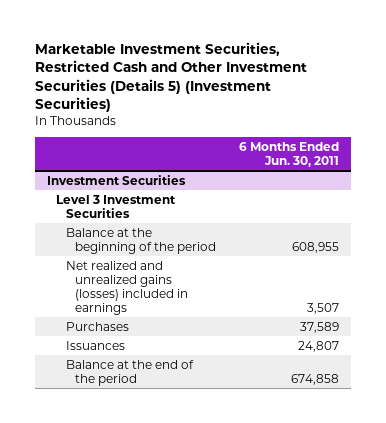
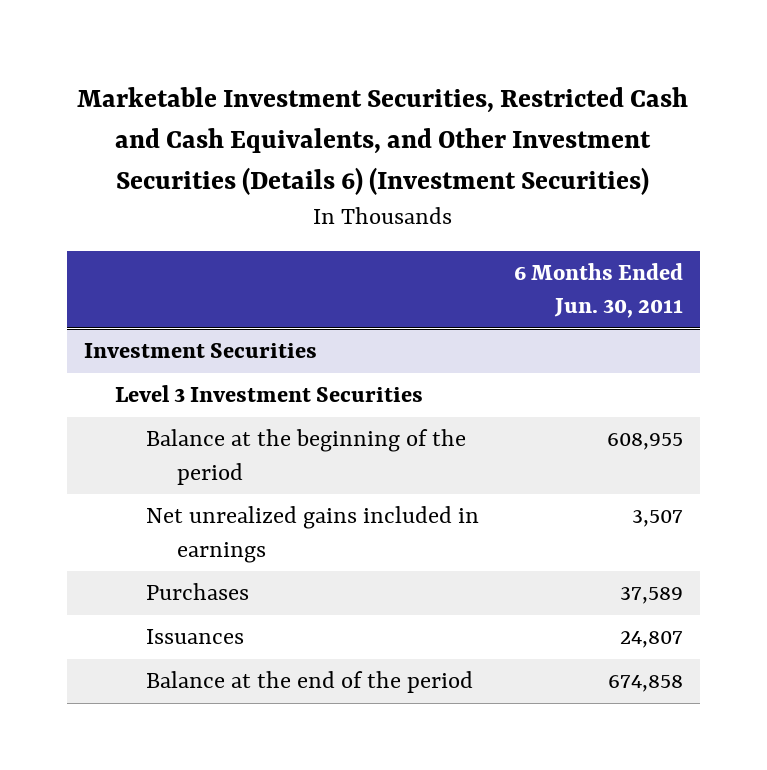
- Marketable Investment Securities, Restricted Cash and Other Investment Securities (Details 5) (Investment Securities)
+ Marketable Investment Securities, Restricted Cash and Cash Equivalents, and Other Investment Securities (Details 6) (Investment Securities)
@ Investment Securities
- Net realized and unrealized gains (losses) included in earnings | 3,507
+ Net unrealized gains included in earnings | 3,507

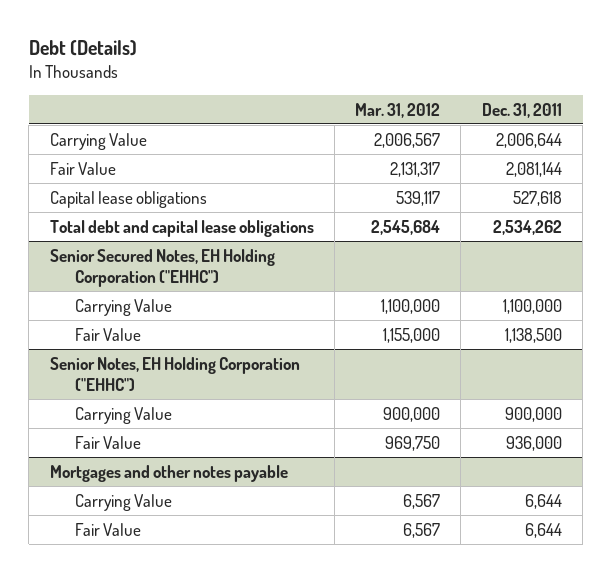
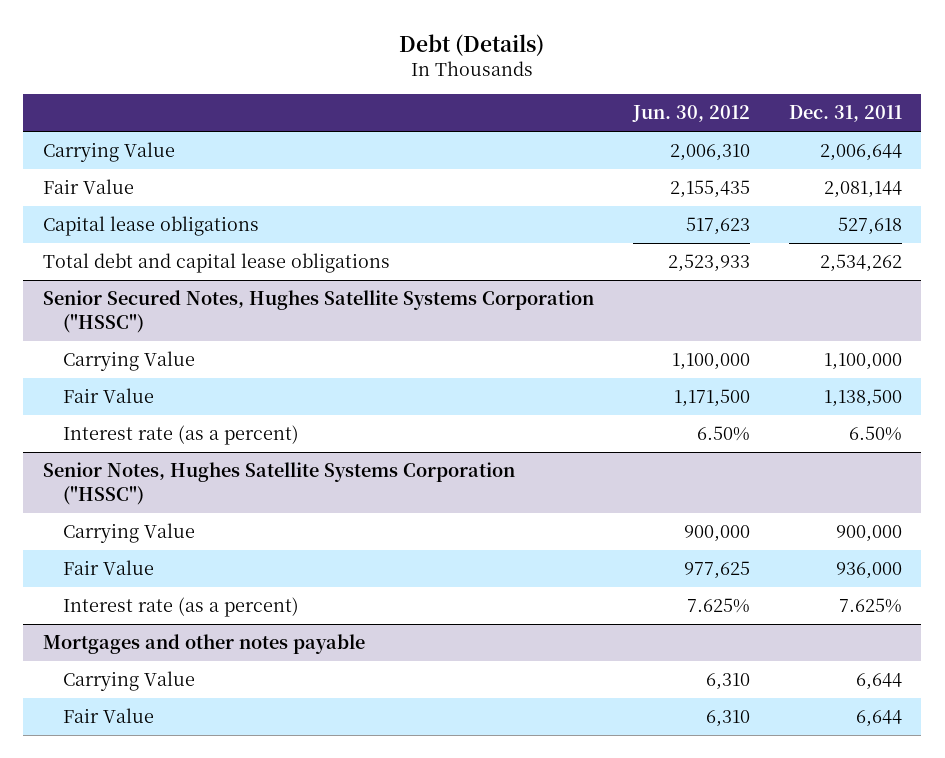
- | Mar. 31, 2012 | Dec. 31, 2011
+ | Jun. 30, 2012 | Dec. 31, 2011
- Senior Secured Notes, EH Holding Corporation ("EHHC")
+ Senior Secured Notes, Hughes Satellite Systems Corporation ("HSSC")
- Senior Notes, EH Holding Corporation ("EHHC")
+ Interest rate (as a percent) | 6.50% | 6.50%
+ Senior Notes, Hughes Satellite Systems Corporation ("HSSC")
+ Interest rate (as a percent) | 7.625% | 7.625%

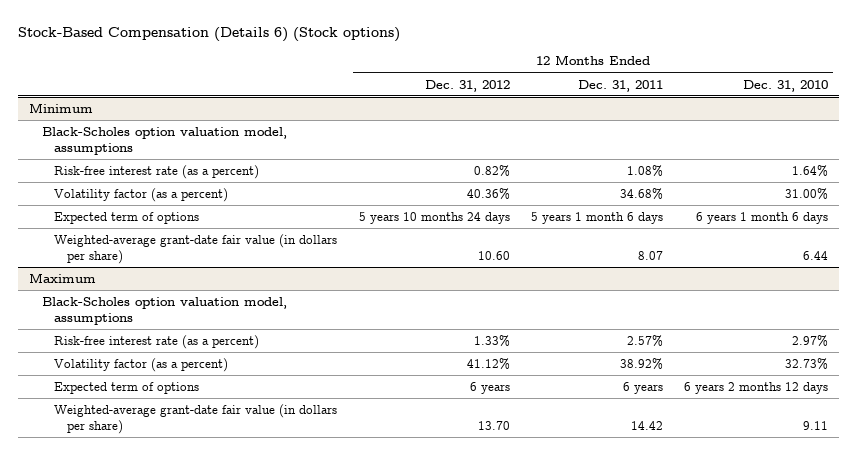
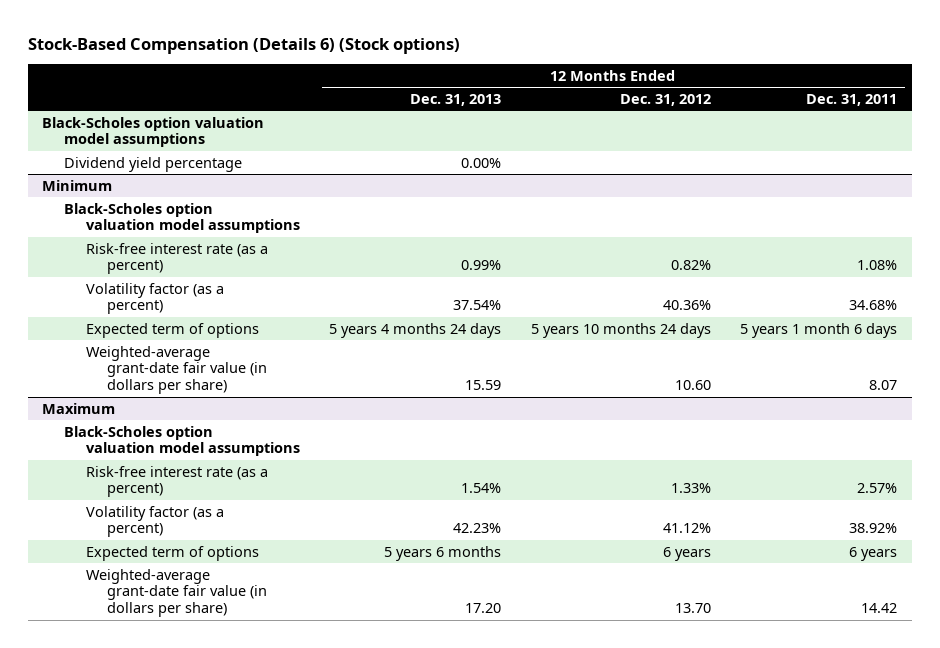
- | 12 Months Ended Dec. 31, 2012 | 12 Months Ended Dec. 31, 2011 | 12 Months Ended Dec. 31, 2010
+ | 12 Months Ended Dec. 31, 2013 | 12 Months Ended Dec. 31, 2012 | 12 Months Ended Dec. 31, 2011
+ Black-Scholes option valuation model assumptions
+ Dividend yield percentage | 0.00% | |
@ Minimum
- Black-Scholes option valuation model, assumptions
+ Black-Scholes option valuation model assumptions
@ Maximum
- Black-Scholes option valuation model, assumptions
+ Black-Scholes option valuation model assumptions

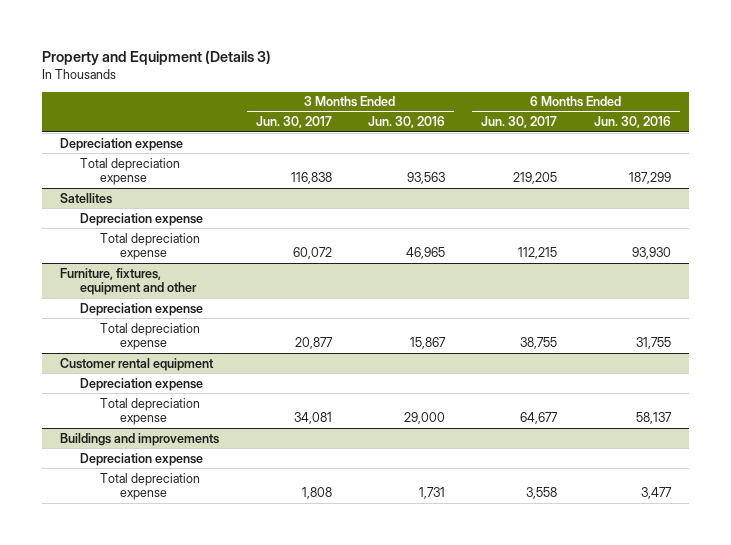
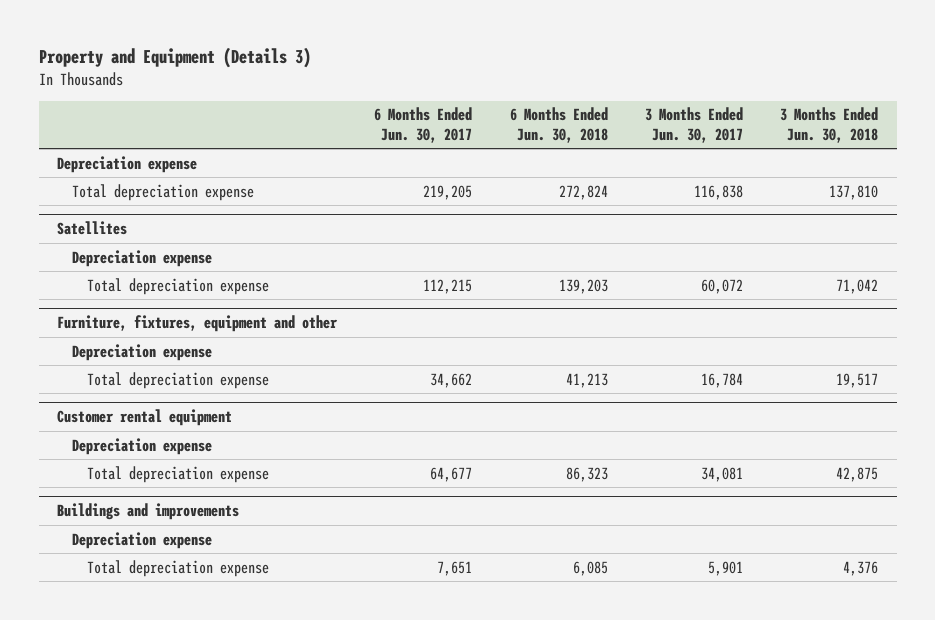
- | 3 Months Ended Jun. 30, 2017 | 3 Months Ended Jun. 30, 2016 | 6 Months Ended Jun. 30, 2017 | 6 Months Ended Jun. 30, 2016
+ | 6 Months Ended Jun. 30, 2017 | 6 Months Ended Jun. 30, 2018 | 3 Months Ended Jun. 30, 2017 | 3 Months Ended Jun. 30, 2018
@ Furniture, fixtures, equipment and other
- Total depreciation expense | 20,877 | 15,867 | 38,755 | 31,755
+ Total depreciation expense | 34,662 | 41,213 | 16,784 | 19,517
@ Buildings and improvements
- Total depreciation expense | 1,808 | 1,731 | 3,558 | 3,477
+ Total depreciation expense | 7,651 | 6,085 | 5,901 | 4,376

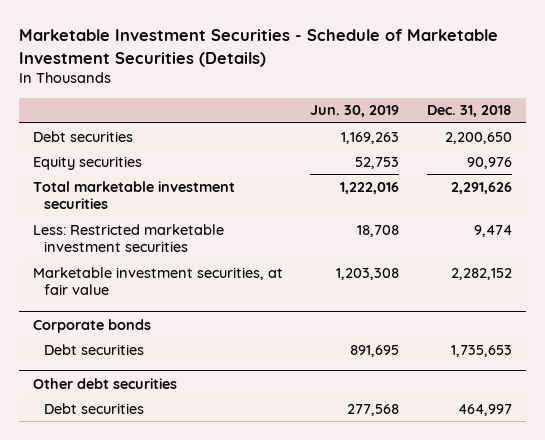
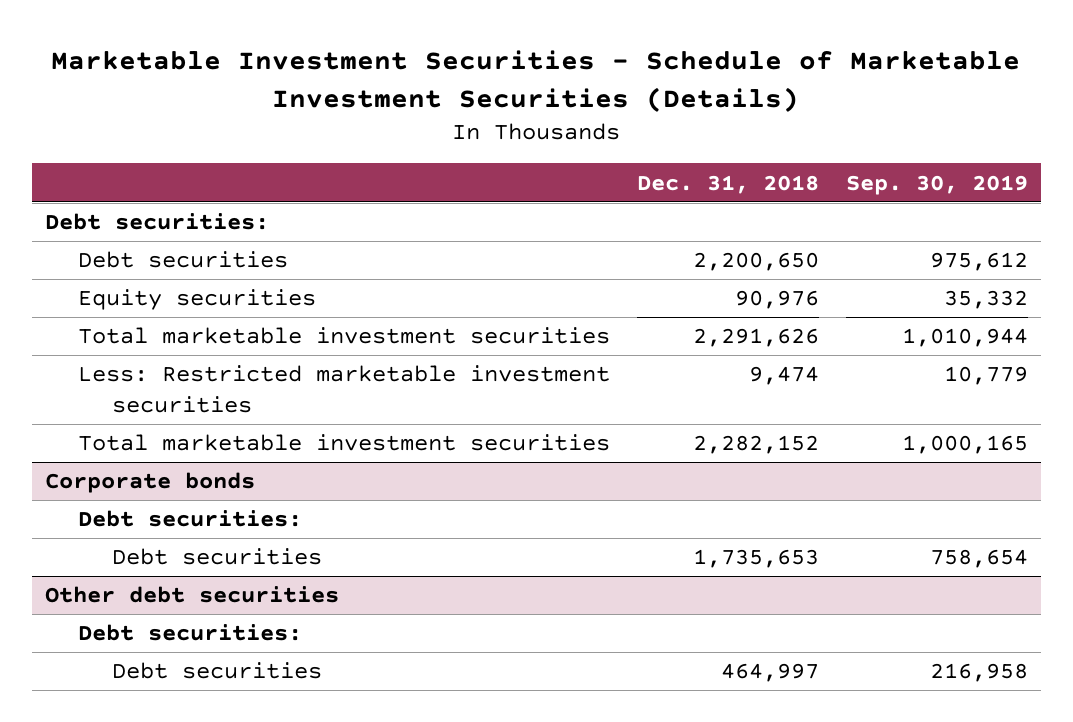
- | Jun. 30, 2019 | Dec. 31, 2018
+ | Dec. 31, 2018 | Sep. 30, 2019
+ Debt securities:
- Marketable investment securities, at fair value | 1,203,308 | 2,282,152
+ Total marketable investment securities | 2,282,152 | 1,000,165
@ Corporate bonds
+ Debt securities:
@ Other debt securities
+ Debt securities:

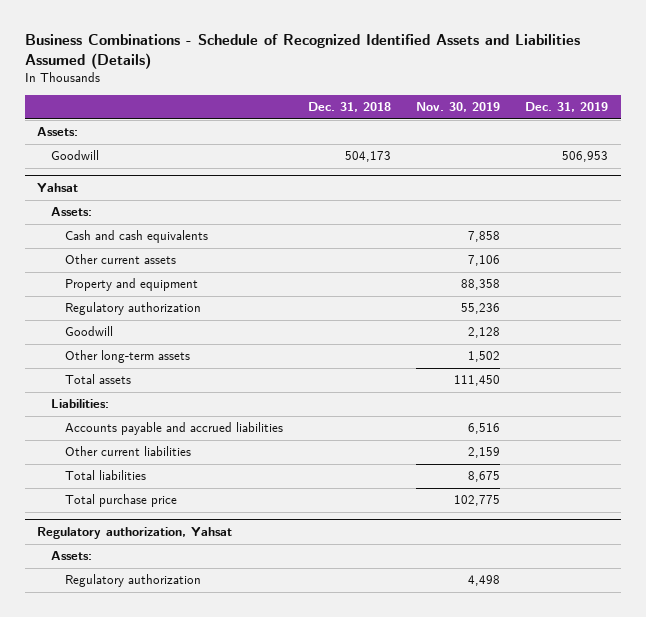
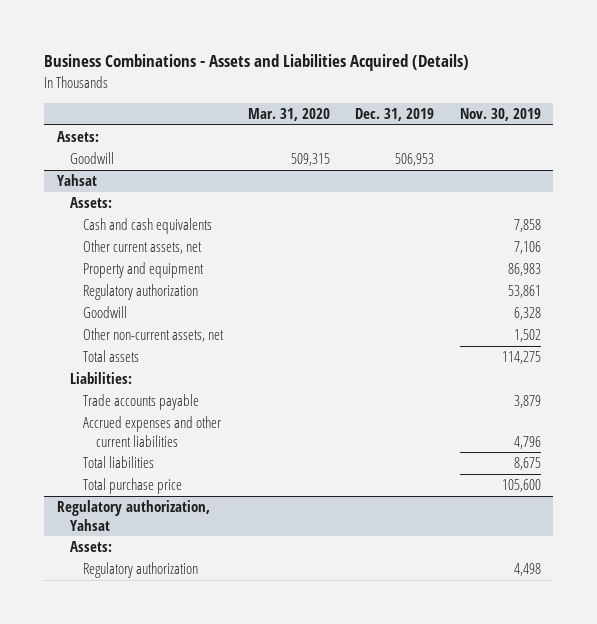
- Business Combinations - Schedule of Recognized Identified Assets and Liabilities Assumed (Details)
+ Business Combinations - Assets and Liabilities Acquired (Details)
- | Dec. 31, 2018 | Nov. 30, 2019 | Dec. 31, 2019
+ | Mar. 31, 2020 | Dec. 31, 2019 | Nov. 30, 2019
@ Yahsat
- Other current assets | | 7,106 |
- Property and equipment | | 88,358 |
- Regulatory authorization | | 55,236 |
- Goodwill | | 2,128 |
- Other long-term assets | | 1,502 |
- Total assets | | 111,450 |
+ Other current assets, net | | | 7,106
+ Property and equipment | | | 86,983
+ Regulatory authorization | | | 53,861
+ Goodwill | | | 6,328
+ Other non-current assets, net | | | 1,502
+ Total assets | | | 114,275
- Accounts payable and accrued liabilities | | 6,516 |
- Other current liabilities | | 2,159 |
+ Trade accounts payable | | | 3,879
+ Accrued expenses and other current liabilities | | | 4,796
- Total purchase price | | 102,775 |
+ Total purchase price | | | 105,600

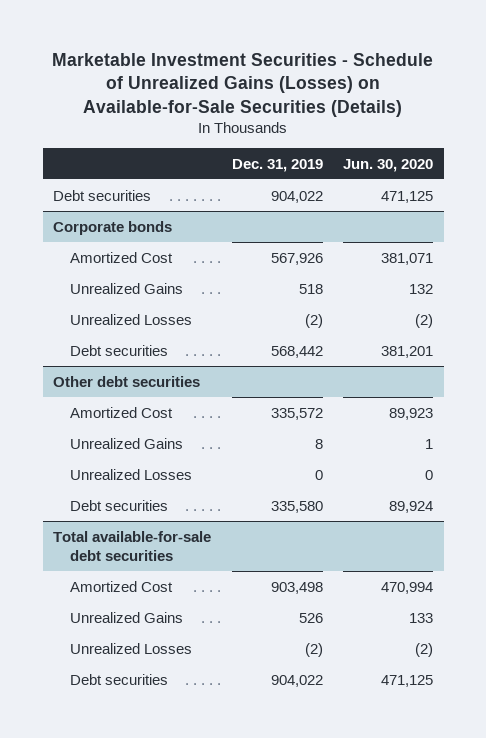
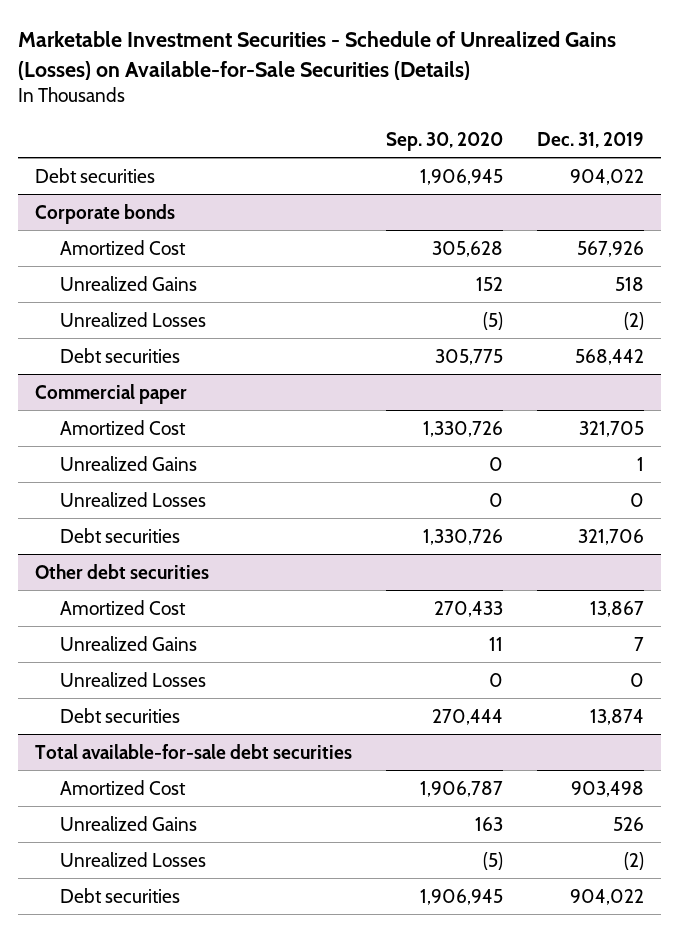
- | Dec. 31, 2019 | Jun. 30, 2020
+ | Sep. 30, 2020 | Dec. 31, 2019
+ Commercial paper
+ Amortized Cost | 1,330,726 | 321,705
+ Unrealized Gains | 0 | 1
+ Unrealized Losses | 0 | 0
+ Debt securities | 1,330,726 | 321,706
@ Other debt securities
- Amortized Cost | 335,572 | 89,923
- Unrealized Gains | 8 | 1
+ Amortized Cost | 270,433 | 13,867
+ Unrealized Gains | 11 | 7
- Debt securities | 335,580 | 89,924
+ Debt securities | 270,444 | 13,874

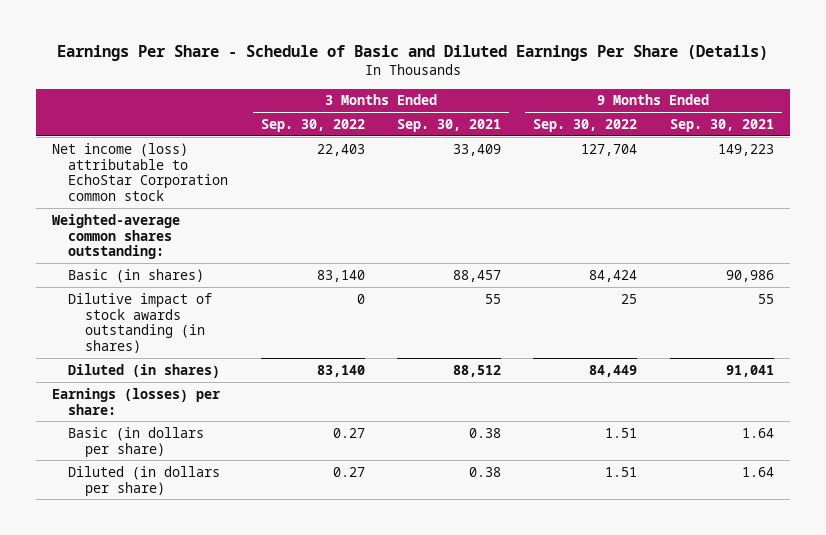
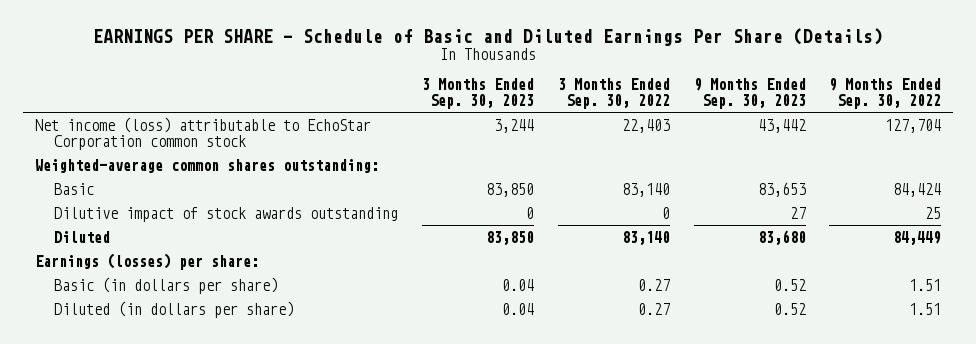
- Earnings Per Share - Schedule of Basic and Diluted Earnings Per Share (Details)
+ EARNINGS PER SHARE - Schedule of Basic and Diluted Earnings Per Share (Details)
- | 3 Months Ended Sep. 30, 2022 | 3 Months Ended Sep. 30, 2021 | 9 Months Ended Sep. 30, 2022 | 9 Months Ended Sep. 30, 2021
+ | 3 Months Ended Sep. 30, 2023 | 3 Months Ended Sep. 30, 2022 | 9 Months Ended Sep. 30, 2023 | 9 Months Ended Sep. 30, 2022
- Basic (in shares) | 83,140 | 88,457 | 84,424 | 90,986
- Dilutive impact of stock awards outstanding (in shares) | 0 | 55 | 25 | 55
- Diluted (in shares) | 83,140 | 88,512 | 84,449 | 91,041
+ Basic | 83,850 | 83,140 | 83,653 | 84,424
+ Dilutive impact of stock awards outstanding | 0 | 0 | 27 | 25
+ Diluted | 83,850 | 83,140 | 83,680 | 84,449

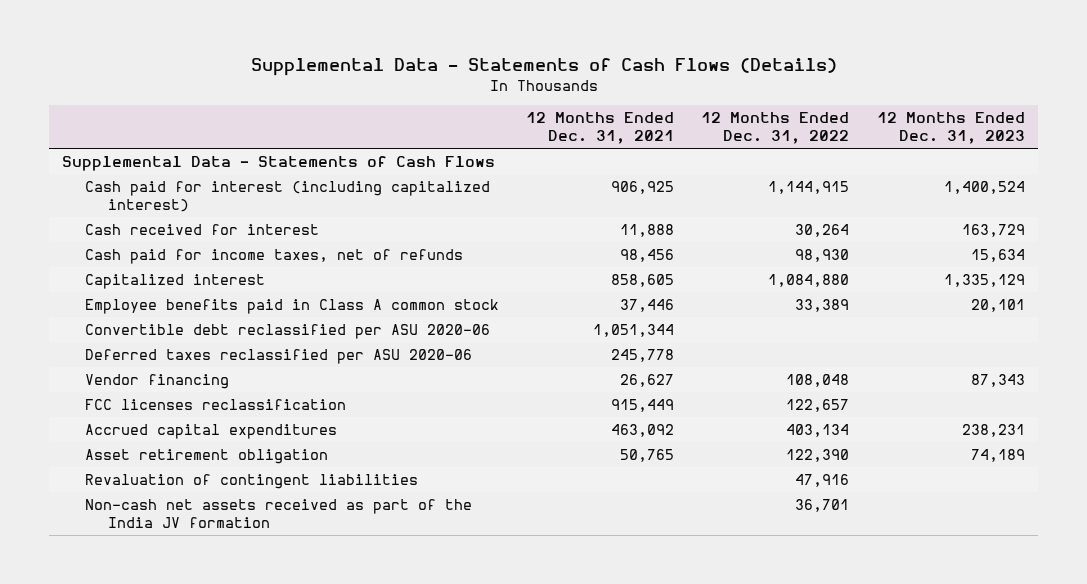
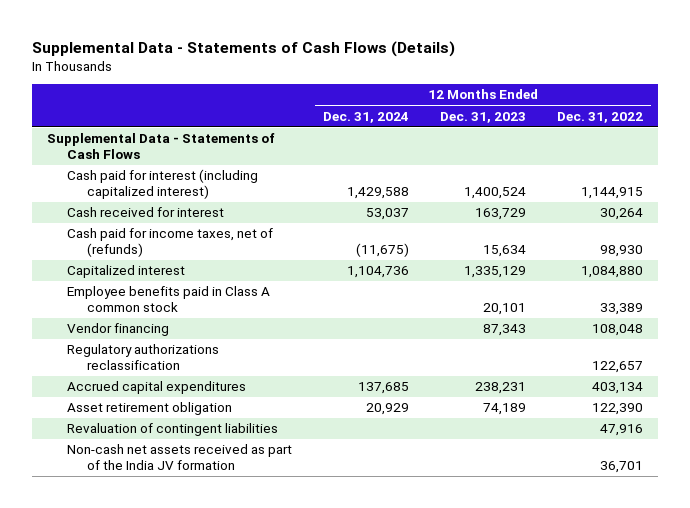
- | 12 Months Ended Dec. 31, 2021 | 12 Months Ended Dec. 31, 2022 | 12 Months Ended Dec. 31, 2023
+ | 12 Months Ended Dec. 31, 2024 | 12 Months Ended Dec. 31, 2023 | 12 Months Ended Dec. 31, 2022
- Cash paid for income taxes, net of refunds | 98,456 | 98,930 | 15,634
+ Cash paid for income taxes, net of (refunds) | (11,675) | 15,634 | 98,930
- Convertible debt reclassified per ASU 2020-06 | 1,051,344 | |
- Deferred taxes reclassified per ASU 2020-06 | 245,778 | |
- FCC licenses reclassification | 915,449 | 122,657 |
+ Regulatory authorizations reclassification | | | 122,657

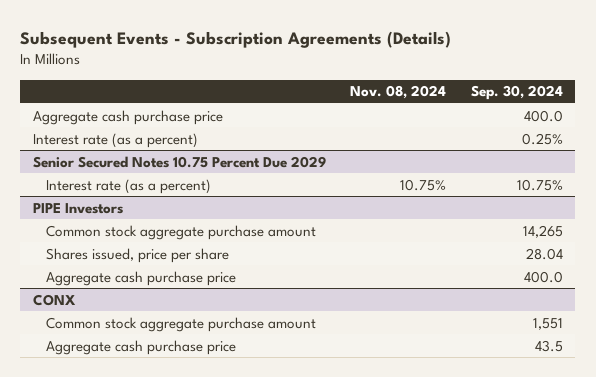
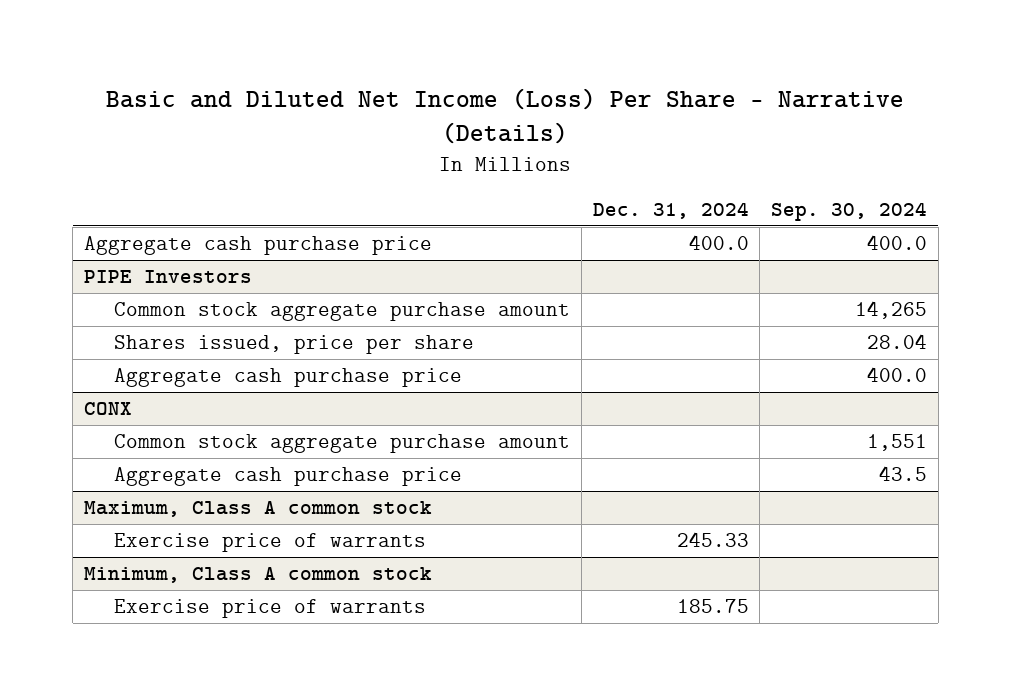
- Subsequent Events - Subscription Agreements (Details)
+ Basic and Diluted Net Income (Loss) Per Share - Narrative (Details)
- | Nov. 08, 2024 | Sep. 30, 2024
+ | Dec. 31, 2024 | Sep. 30, 2024
- Interest rate (as a percent) | | 0.25%
- Senior Secured Notes 10.75 Percent Due 2029
- Interest rate (as a percent) | 10.75% | 10.75%
+ Maximum, Class A common stock
+ Exercise price of warrants | 245.33 |
+ Minimum, Class A common stock
+ Exercise price of warrants | 185.75 |

